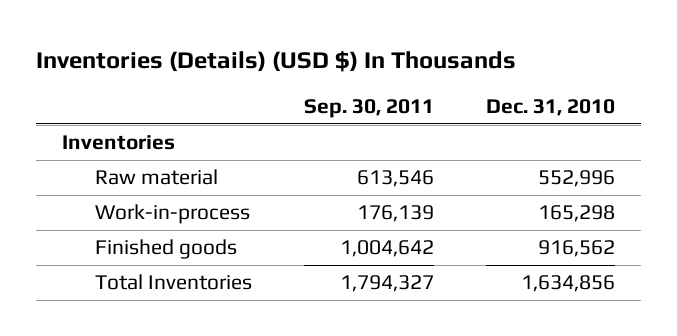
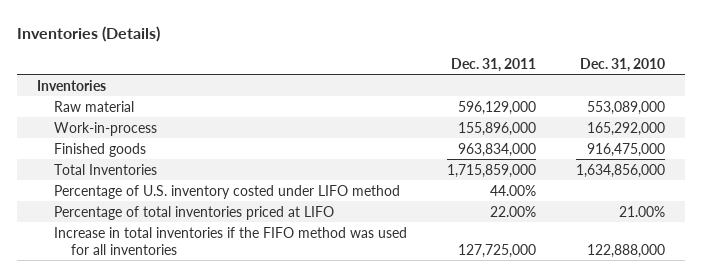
- Inventories (Details) (USD $) In Thousands
+ Inventories (Details)
- | Sep. 30, 2011 | Dec. 31, 2010
+ | Dec. 31, 2011 | Dec. 31, 2010
- Raw material | 613,546 | 552,996
- Work-in-process | 176,139 | 165,298
- Finished goods | 1,004,642 | 916,562
- Total Inventories | 1,794,327 | 1,634,856
+ Raw material | 596,129,000 | 553,089,000
+ Work-in-process | 155,896,000 | 165,292,000
+ Finished goods | 963,834,000 | 916,475,000
+ Total Inventories | 1,715,859,000 | 1,634,856,000
+ Percentage of U.S. inventory costed under LIFO method | 44.00% |
+ Percentage of total inventories priced at LIFO | 22.00% | 21.00%
+ Increase in total inventories if the FIFO method was used for all inventories | 127,725,000 | 122,888,000

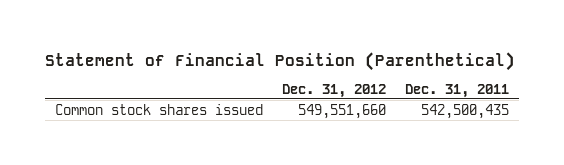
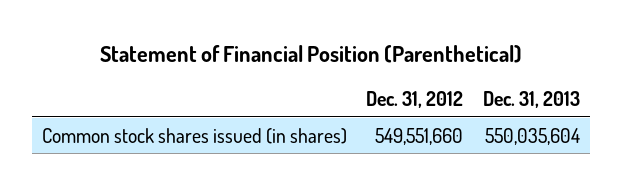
- | Dec. 31, 2012 | Dec. 31, 2011
+ | Dec. 31, 2012 | Dec. 31, 2013
- Common stock shares issued | 549,551,660 | 542,500,435
+ Common stock shares issued (in shares) | 549,551,660 | 550,035,604

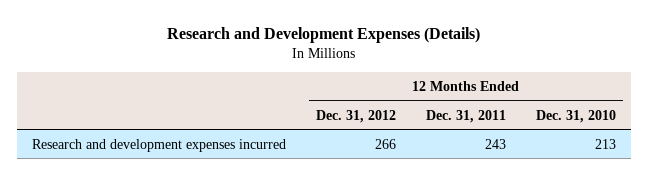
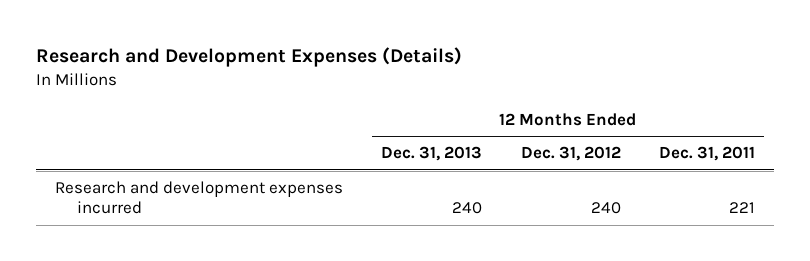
- | 12 Months Ended Dec. 31, 2012 | 12 Months Ended Dec. 31, 2011 | 12 Months Ended Dec. 31, 2010
+ | 12 Months Ended Dec. 31, 2013 | 12 Months Ended Dec. 31, 2012 | 12 Months Ended Dec. 31, 2011
- Research and development expenses incurred | 266 | 243 | 213
+ Research and development expenses incurred | 240 | 240 | 221

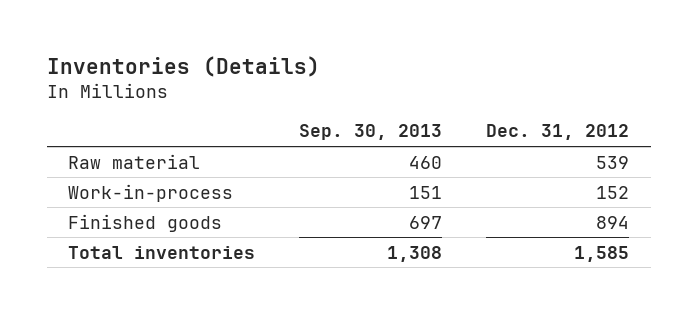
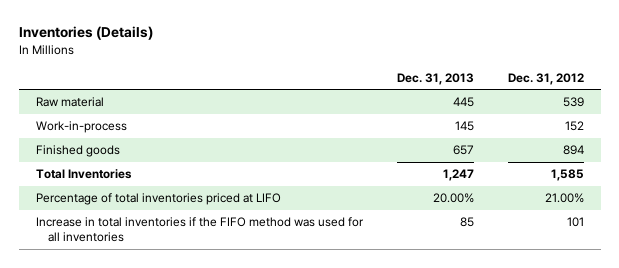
- | Sep. 30, 2013 | Dec. 31, 2012
+ | Dec. 31, 2013 | Dec. 31, 2012
- Total inventories | 1,308 | 1,585
+ Total Inventories | 1,247 | 1,585
+ Percentage of total inventories priced at LIFO | 20.00% | 21.00%
+ Increase in total inventories if the FIFO method was used for all inventories | 85 | 101

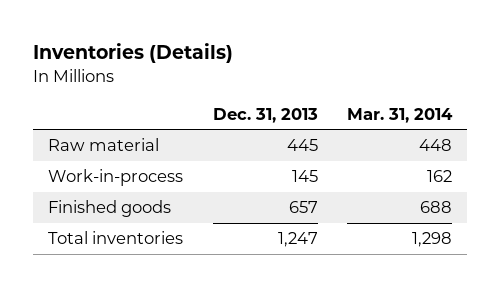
- | Dec. 31, 2013 | Dec. 31, 2012
+ | Dec. 31, 2013 | Mar. 31, 2014
- Total Inventories | 1,247 | 1,585
- Percentage of total inventories priced at LIFO | 20.00% | 21.00%
- Increase in total inventories if the FIFO method was used for all inventories | 85 | 101
+ Total inventories | 1,247 | 1,298

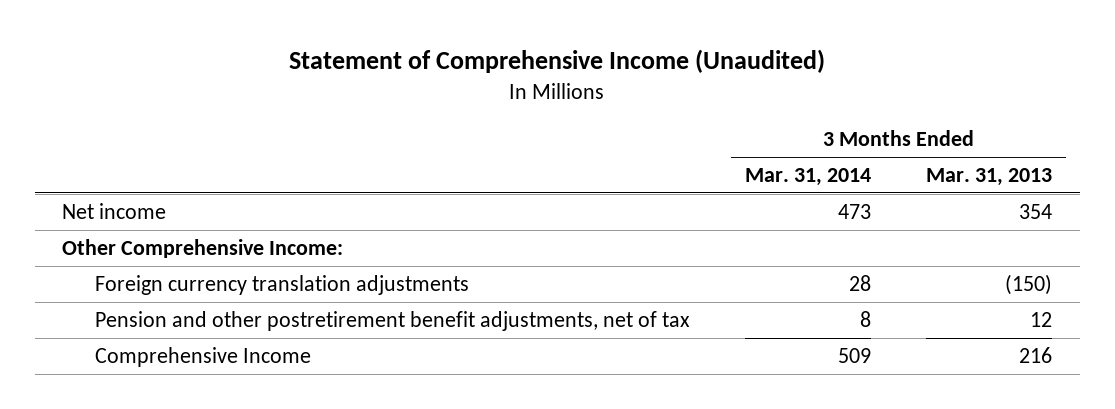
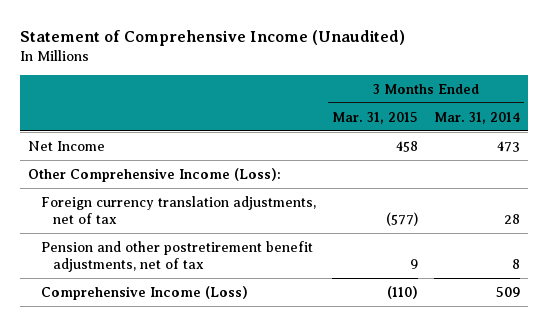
- | 3 Months Ended Mar. 31, 2014 | 3 Months Ended Mar. 31, 2013
+ | 3 Months Ended Mar. 31, 2015 | 3 Months Ended Mar. 31, 2014
- Net income | 473 | 354
- Other Comprehensive Income:
- Foreign currency translation adjustments | 28 | (150)
+ Net Income | 458 | 473
+ Other Comprehensive Income (Loss):
+ Foreign currency translation adjustments, net of tax | (577) | 28
- Comprehensive Income | 509 | 216
+ Comprehensive Income (Loss) | (110) | 509

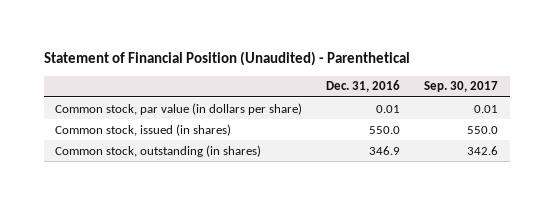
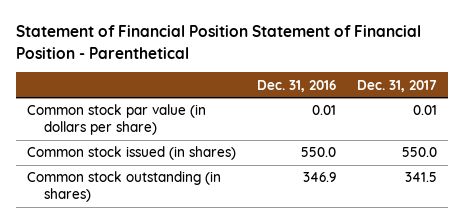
- Statement of Financial Position (Unaudited) - Parenthetical
+ Statement of Financial Position Statement of Financial Position - Parenthetical
- | Dec. 31, 2016 | Sep. 30, 2017
+ | Dec. 31, 2016 | Dec. 31, 2017
- Common stock, par value (in dollars per share) | 0.01 | 0.01
- Common stock, issued (in shares) | 550.0 | 550.0
- Common stock, outstanding (in shares) | 346.9 | 342.6
+ Common stock par value (in dollars per share) | 0.01 | 0.01
+ Common stock issued (in shares) | 550.0 | 550.0
+ Common stock outstanding (in shares) | 346.9 | 341.5

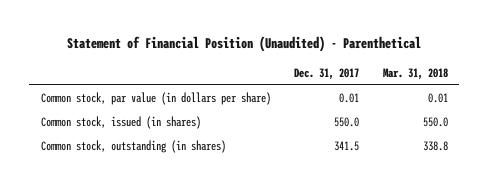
- Statement of Financial Position Statement of Financial Position - Parenthetical
+ Statement of Financial Position (Unaudited) - Parenthetical
- | Dec. 31, 2016 | Dec. 31, 2017
+ | Dec. 31, 2017 | Mar. 31, 2018
- Common stock par value (in dollars per share) | 0.01 | 0.01
- Common stock issued (in shares) | 550.0 | 550.0
- Common stock outstanding (in shares) | 346.9 | 341.5
+ Common stock, par value (in dollars per share) | 0.01 | 0.01
+ Common stock, issued (in shares) | 550.0 | 550.0
+ Common stock, outstanding (in shares) | 341.5 | 338.8

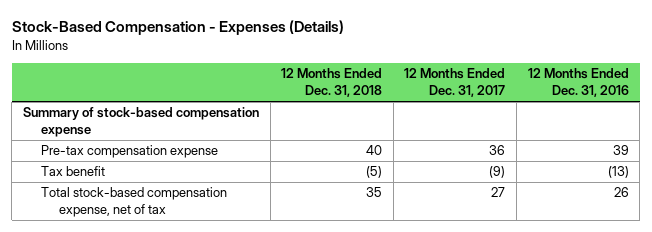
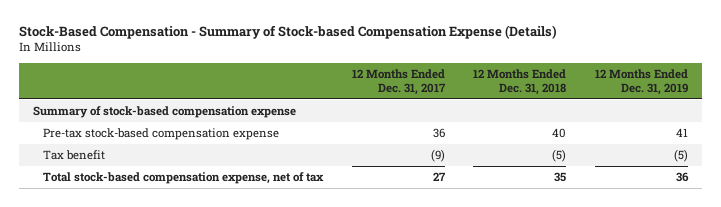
- Stock-Based Compensation - Expenses (Details)
+ Stock-Based Compensation - Summary of Stock-based Compensation Expense (Details)
- | 12 Months Ended Dec. 31, 2018 | 12 Months Ended Dec. 31, 2017 | 12 Months Ended Dec. 31, 2016
+ | 12 Months Ended Dec. 31, 2017 | 12 Months Ended Dec. 31, 2018 | 12 Months Ended Dec. 31, 2019
- Pre-tax compensation expense | 40 | 36 | 39
+ Pre-tax stock-based compensation expense | 36 | 40 | 41

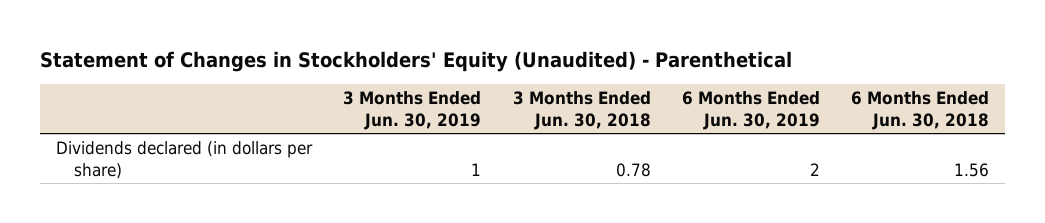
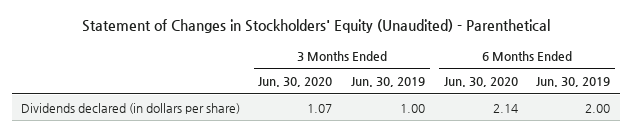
- | 3 Months Ended Jun. 30, 2019 | 3 Months Ended Jun. 30, 2018 | 6 Months Ended Jun. 30, 2019 | 6 Months Ended Jun. 30, 2018
+ | 3 Months Ended Jun. 30, 2020 | 3 Months Ended Jun. 30, 2019 | 6 Months Ended Jun. 30, 2020 | 6 Months Ended Jun. 30, 2019
- Dividends declared (in dollars per share) | 1 | 0.78 | 2 | 1.56
+ Dividends declared (in dollars per share) | 1.07 | 1.00 | 2.14 | 2.00

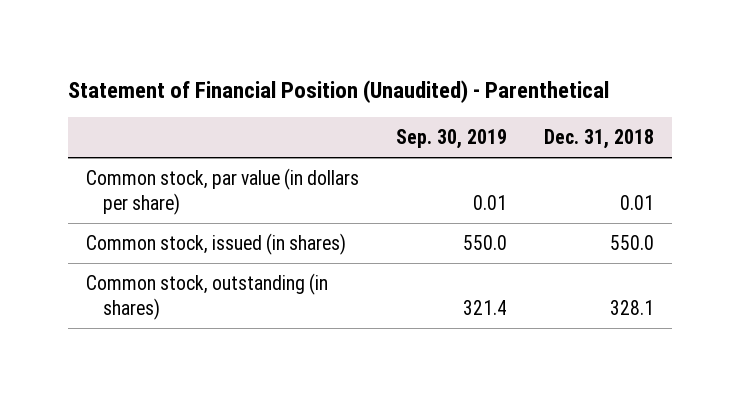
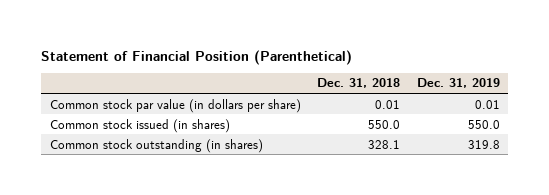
- Statement of Financial Position (Unaudited) - Parenthetical
+ Statement of Financial Position (Parenthetical)
- | Sep. 30, 2019 | Dec. 31, 2018
+ | Dec. 31, 2018 | Dec. 31, 2019
- Common stock, par value (in dollars per share) | 0.01 | 0.01
- Common stock, issued (in shares) | 550.0 | 550.0
- Common stock, outstanding (in shares) | 321.4 | 328.1
+ Common stock par value (in dollars per share) | 0.01 | 0.01
+ Common stock issued (in shares) | 550.0 | 550.0
+ Common stock outstanding (in shares) | 328.1 | 319.8

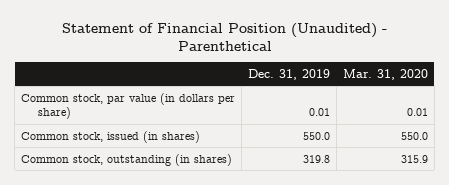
- Statement of Financial Position (Parenthetical)
+ Statement of Financial Position (Unaudited) - Parenthetical
- | Dec. 31, 2018 | Dec. 31, 2019
+ | Dec. 31, 2019 | Mar. 31, 2020
- Common stock par value (in dollars per share) | 0.01 | 0.01
- Common stock issued (in shares) | 550.0 | 550.0
- Common stock outstanding (in shares) | 328.1 | 319.8
+ Common stock, par value (in dollars per share) | 0.01 | 0.01
+ Common stock, issued (in shares) | 550.0 | 550.0
+ Common stock, outstanding (in shares) | 319.8 | 315.9

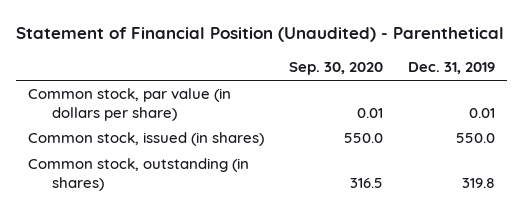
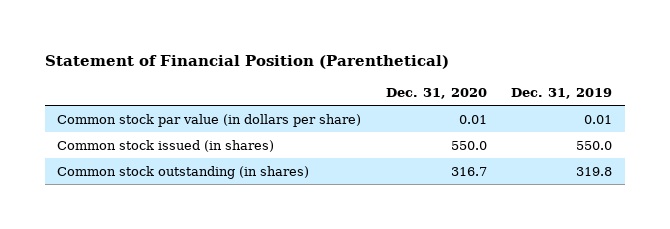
- Statement of Financial Position (Unaudited) - Parenthetical
+ Statement of Financial Position (Parenthetical)
- | Sep. 30, 2020 | Dec. 31, 2019
+ | Dec. 31, 2020 | Dec. 31, 2019
- Common stock, par value (in dollars per share) | 0.01 | 0.01
- Common stock, issued (in shares) | 550.0 | 550.0
- Common stock, outstanding (in shares) | 316.5 | 319.8
+ Common stock par value (in dollars per share) | 0.01 | 0.01
+ Common stock issued (in shares) | 550.0 | 550.0
+ Common stock outstanding (in shares) | 316.7 | 319.8

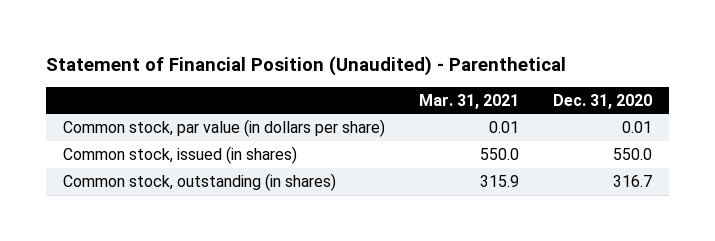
- Statement of Financial Position (Parenthetical)
+ Statement of Financial Position (Unaudited) - Parenthetical
- | Dec. 31, 2020 | Dec. 31, 2019
+ | Mar. 31, 2021 | Dec. 31, 2020
- Common stock par value (in dollars per share) | 0.01 | 0.01
- Common stock issued (in shares) | 550.0 | 550.0
- Common stock outstanding (in shares) | 316.7 | 319.8
+ Common stock, par value (in dollars per share) | 0.01 | 0.01
+ Common stock, issued (in shares) | 550.0 | 550.0
+ Common stock, outstanding (in shares) | 315.9 | 316.7

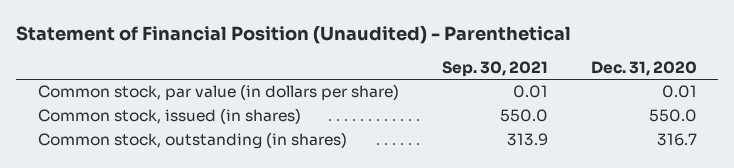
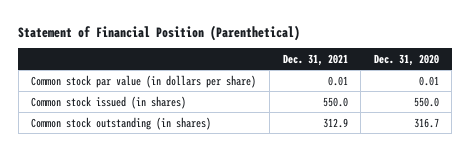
- Statement of Financial Position (Unaudited) - Parenthetical
+ Statement of Financial Position (Parenthetical)
- | Sep. 30, 2021 | Dec. 31, 2020
+ | Dec. 31, 2021 | Dec. 31, 2020
- Common stock, par value (in dollars per share) | 0.01 | 0.01
- Common stock, issued (in shares) | 550.0 | 550.0
- Common stock, outstanding (in shares) | 313.9 | 316.7
+ Common stock par value (in dollars per share) | 0.01 | 0.01
+ Common stock issued (in shares) | 550.0 | 550.0
+ Common stock outstanding (in shares) | 312.9 | 316.7

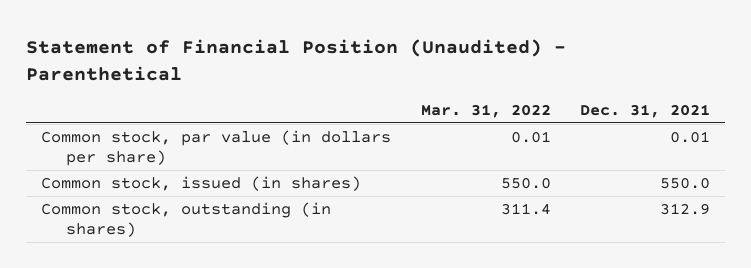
- Statement of Financial Position (Parenthetical)
+ Statement of Financial Position (Unaudited) - Parenthetical
- | Dec. 31, 2021 | Dec. 31, 2020
+ | Mar. 31, 2022 | Dec. 31, 2021
- Common stock par value (in dollars per share) | 0.01 | 0.01
- Common stock issued (in shares) | 550.0 | 550.0
- Common stock outstanding (in shares) | 312.9 | 316.7
+ Common stock, par value (in dollars per share) | 0.01 | 0.01
+ Common stock, issued (in shares) | 550.0 | 550.0
+ Common stock, outstanding (in shares) | 311.4 | 312.9

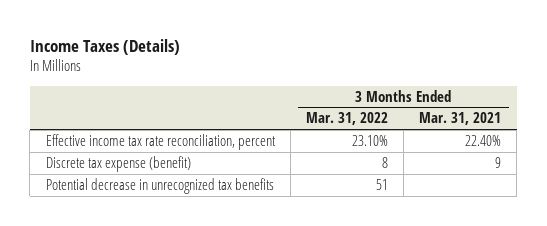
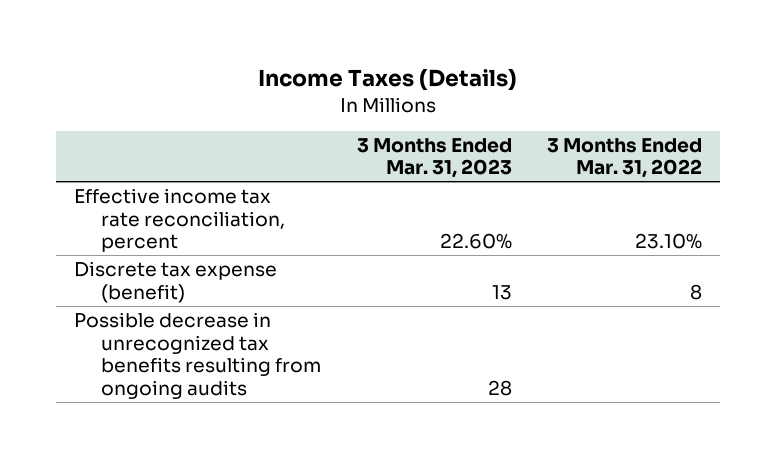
- | 3 Months Ended Mar. 31, 2022 | 3 Months Ended Mar. 31, 2021
+ | 3 Months Ended Mar. 31, 2023 | 3 Months Ended Mar. 31, 2022
- Potential decrease in unrecognized tax benefits | 51 |
+ Possible decrease in unrecognized tax benefits resulting from ongoing audits | 28 |

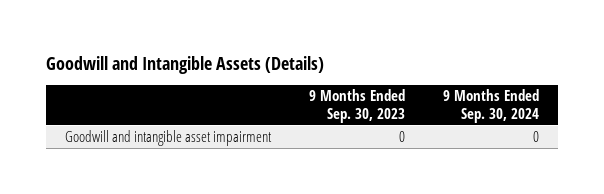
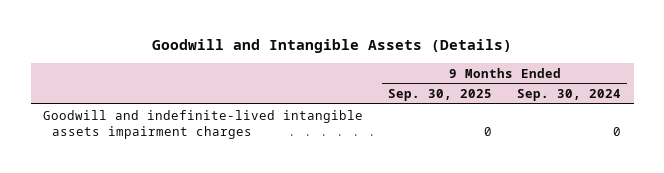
- | 9 Months Ended Sep. 30, 2023 | 9 Months Ended Sep. 30, 2024
+ | 9 Months Ended Sep. 30, 2025 | 9 Months Ended Sep. 30, 2024
- Goodwill and intangible asset impairment | 0 | 0
+ Goodwill and indefinite-lived intangible assets impairment charges | 0 | 0

